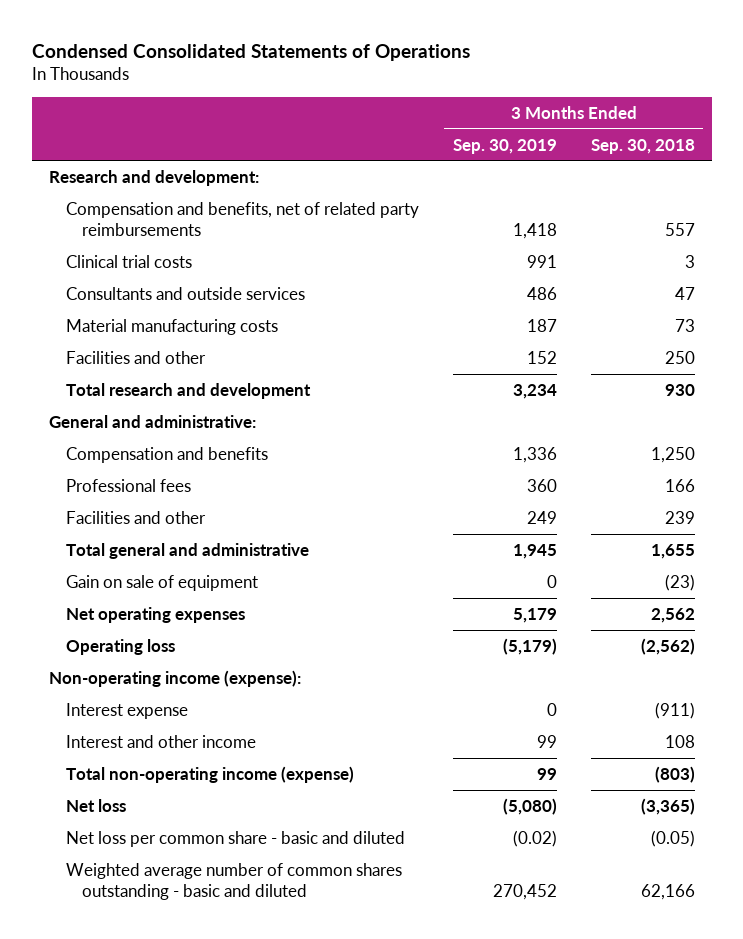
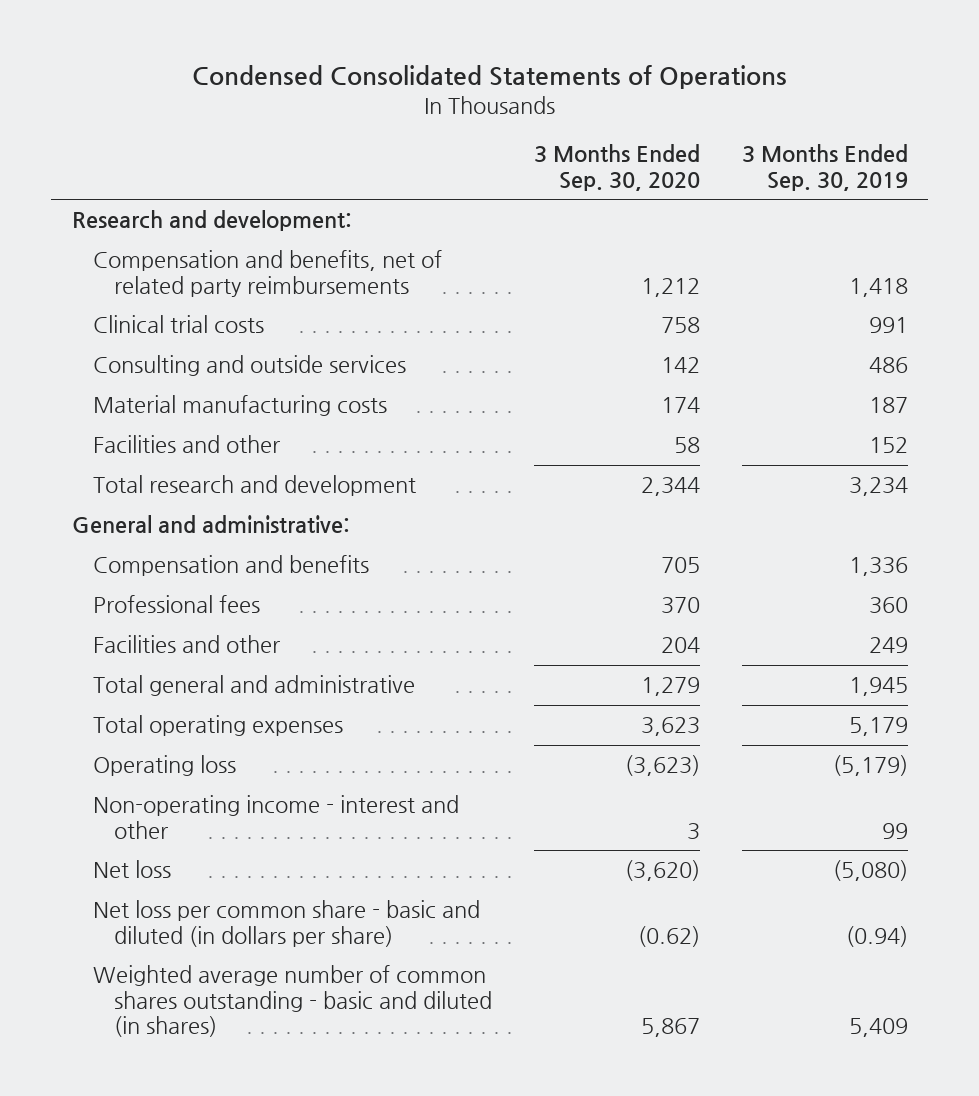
- | 3 Months Ended Sep. 30, 2019 | 3 Months Ended Sep. 30, 2018
+ | 3 Months Ended Sep. 30, 2020 | 3 Months Ended Sep. 30, 2019
- Consultants and outside services | 486 | 47
+ Consulting and outside services | 142 | 486
- Gain on sale of equipment | 0 | (23)
- Net operating expenses | 5,179 | 2,562
+ Total operating expenses | 3,623 | 5,179
- Non-operating income (expense):
- Interest expense | 0 | (911)
- Interest and other income | 99 | 108
- Total non-operating income (expense) | 99 | (803)
+ Non-operating income - interest and other | 3 | 99
- Net loss per common share - basic and diluted | (0.02) | (0.05)
- Weighted average number of common shares outstanding - basic and diluted | 270,452 | 62,166
+ Net loss per common share - basic and diluted (in dollars per share) | (0.62) | (0.94)
+ Weighted average number of common shares outstanding - basic and diluted (in shares) | 5,867 | 5,409

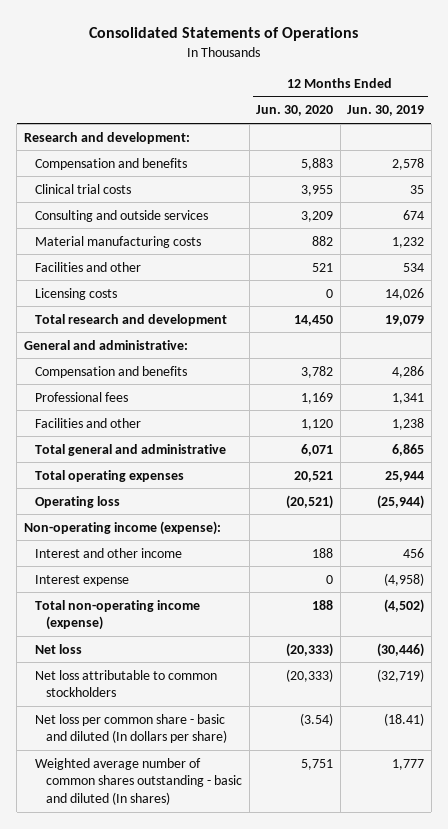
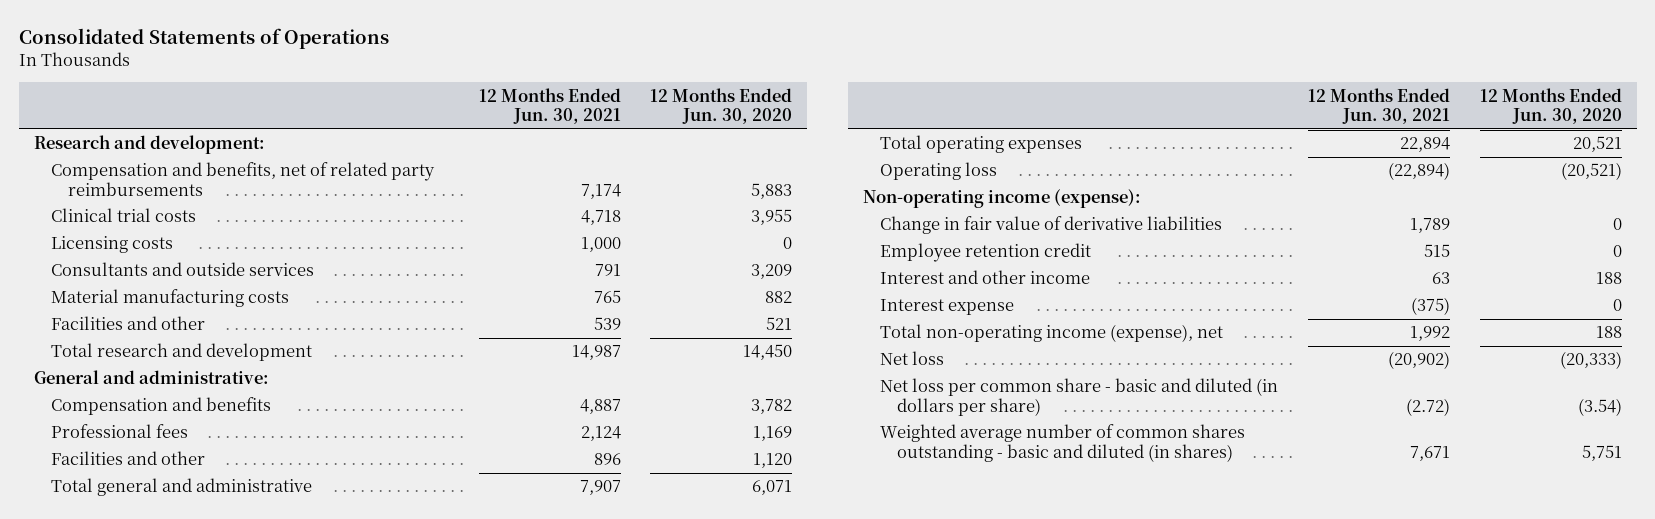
- | 12 Months Ended Jun. 30, 2020 | 12 Months Ended Jun. 30, 2019
+ | 12 Months Ended Jun. 30, 2021 | 12 Months Ended Jun. 30, 2020
- Compensation and benefits | 5,883 | 2,578
+ Compensation and benefits, net of related party reimbursements | 7,174 | 5,883
- Consulting and outside services | 3,209 | 674
moved up: Licensing costs | 1,000 | 0
+ Consultants and outside services | 791 | 3,209
+ Change in fair value of derivative liabilities | 1,789 | 0
+ Employee retention credit | 515 | 0
- Total non-operating income (expense) | 188 | (4,502)
+ Total non-operating income (expense), net | 1,992 | 188
- Net loss attributable to common stockholders | (20,333) | (32,719)
- Net loss per common share - basic and diluted (In dollars per share) | (3.54) | (18.41)
- Weighted average number of common shares outstanding - basic and diluted (In shares) | 5,751 | 1,777
+ Net loss per common share - basic and diluted (in dollars per share) | (2.72) | (3.54)
+ Weighted average number of common shares outstanding - basic and diluted (in shares) | 7,671 | 5,751

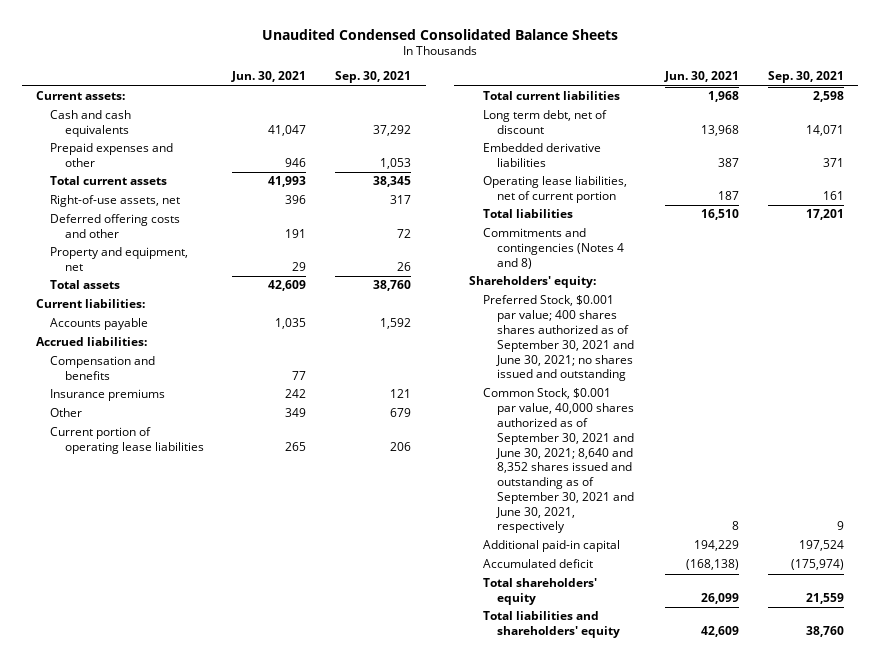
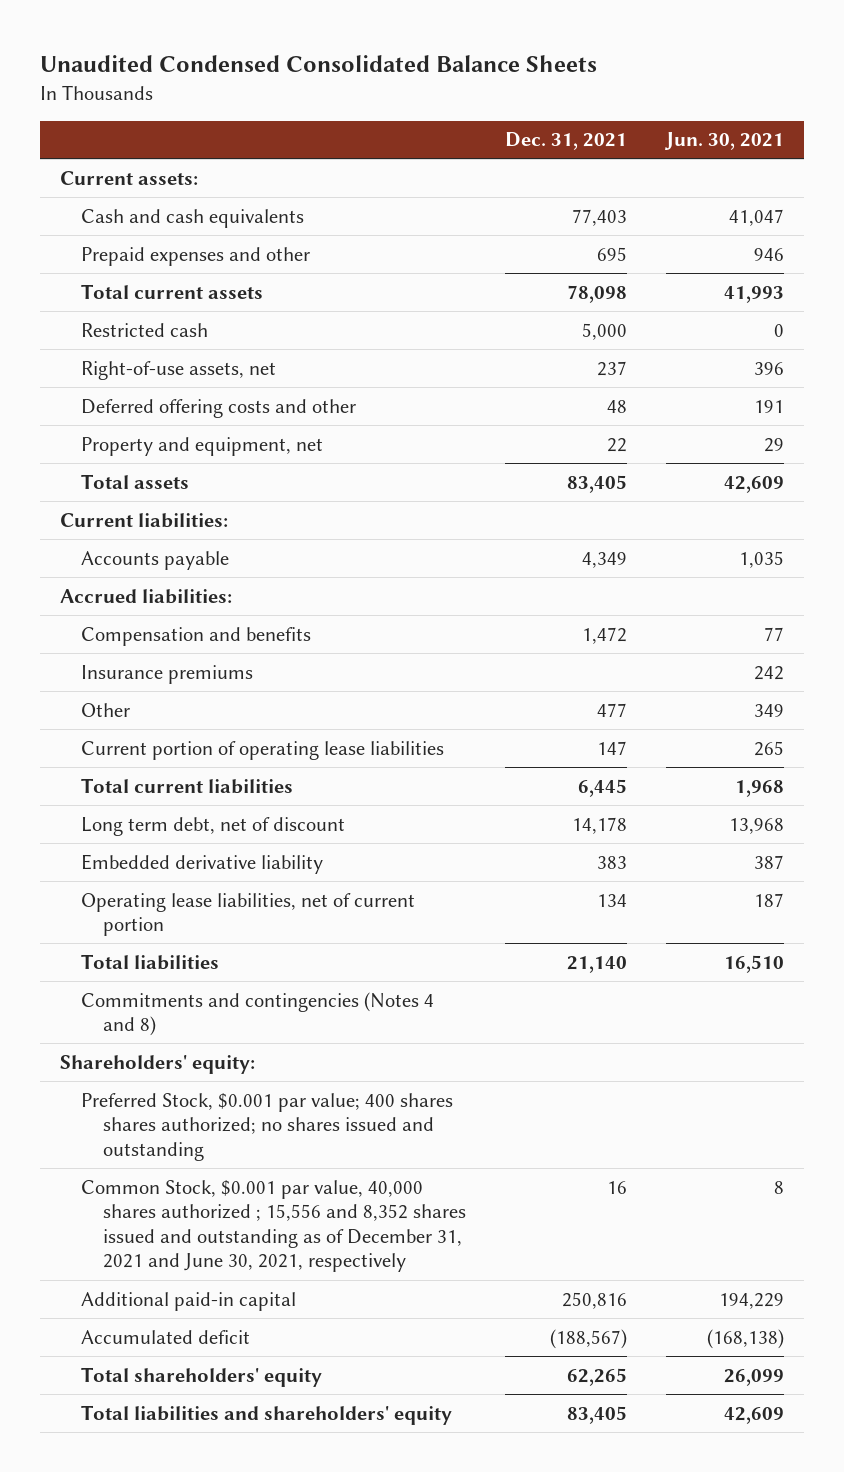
- | Jun. 30, 2021 | Sep. 30, 2021
+ | Dec. 31, 2021 | Jun. 30, 2021
+ Restricted cash | 5,000 | 0
- Embedded derivative liabilities | 387 | 371
+ Embedded derivative liability | 383 | 387
- Preferred Stock, $0.001 par value; 400 shares shares authorized as of September 30, 2021 and June 30, 2021; no shares issued and outstanding
- Common Stock, $0.001 par value, 40,000 shares authorized as of September 30, 2021 and June 30, 2021; 8,640 and 8,352 shares issued and outstanding as of September 30, 2021 and June 30, 2021, respectively | 8 | 9
+ Preferred Stock, $0.001 par value; 400 shares shares authorized; no shares issued and outstanding
+ Common Stock, $0.001 par value, 40,000 shares authorized ; 15,556 and 8,352 shares issued and outstanding as of December 31, 2021 and June 30, 2021, respectively | 16 | 8

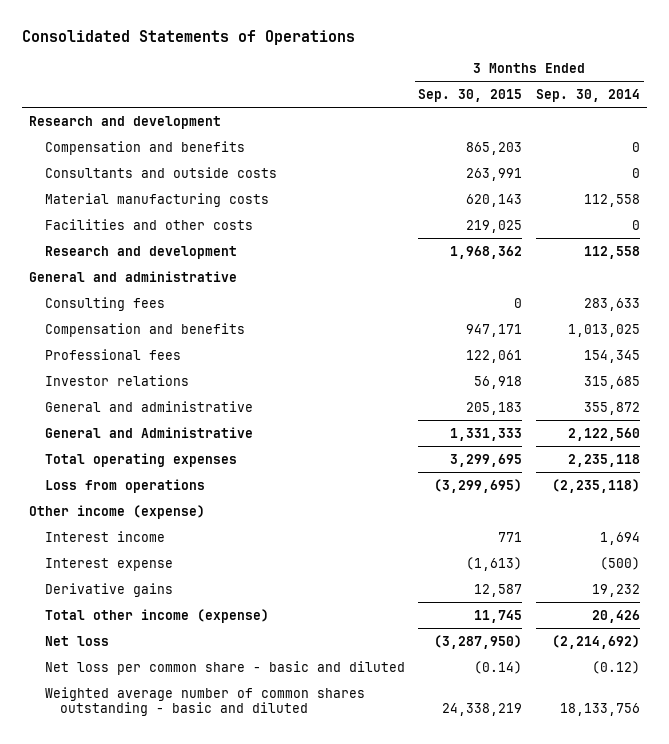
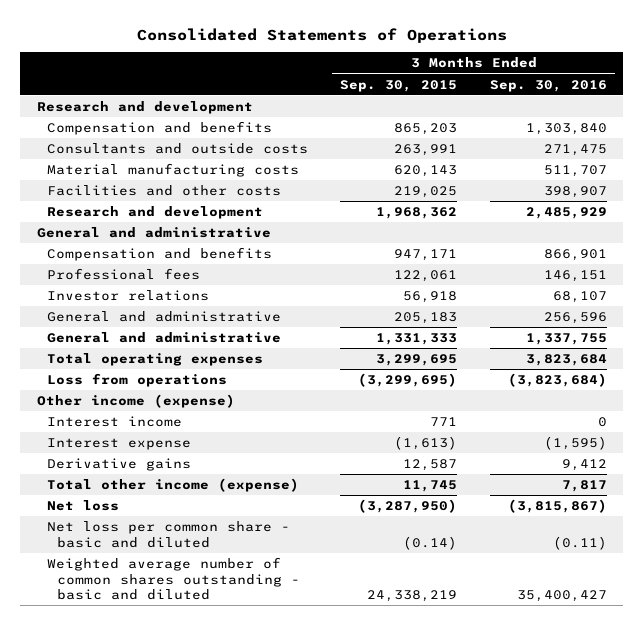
- | 3 Months Ended Sep. 30, 2015 | 3 Months Ended Sep. 30, 2014
+ | 3 Months Ended Sep. 30, 2015 | 3 Months Ended Sep. 30, 2016
- Consulting fees | 0 | 283,633
- General and Administrative | 1,331,333 | 2,122,560
+ General and administrative | 1,331,333 | 1,337,755

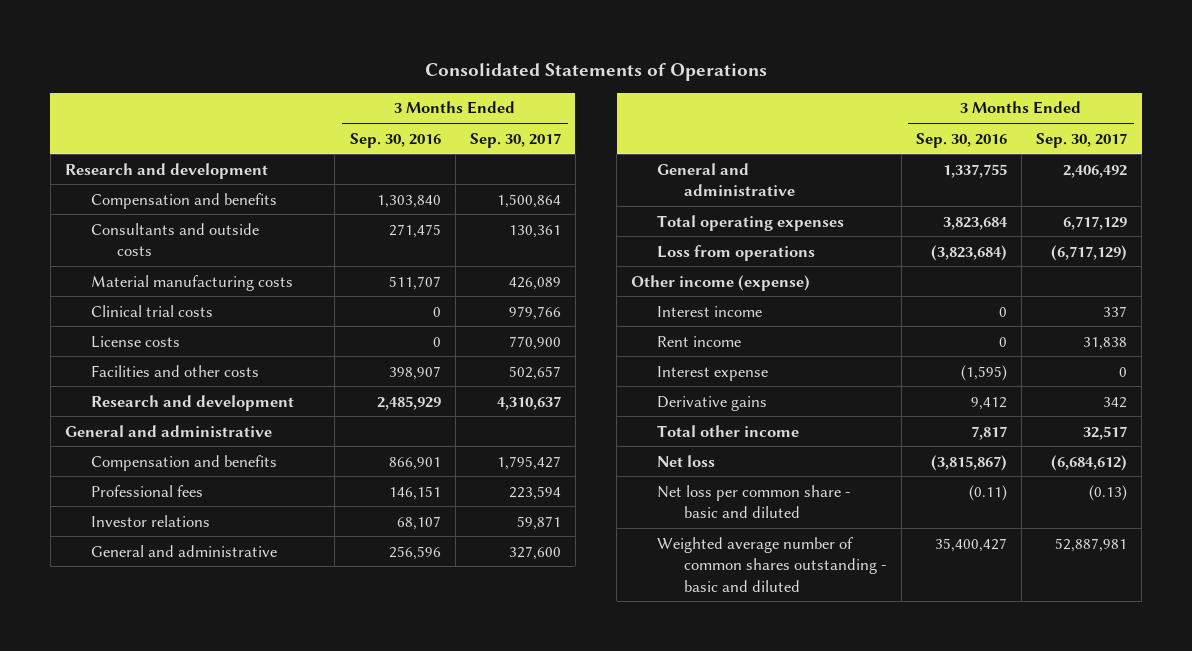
- | 3 Months Ended Sep. 30, 2015 | 3 Months Ended Sep. 30, 2016
+ | 3 Months Ended Sep. 30, 2016 | 3 Months Ended Sep. 30, 2017
+ Clinical trial costs | 0 | 979,766
+ License costs | 0 | 770,900
+ Rent income | 0 | 31,838
- Total other income (expense) | 11,745 | 7,817
+ Total other income | 7,817 | 32,517

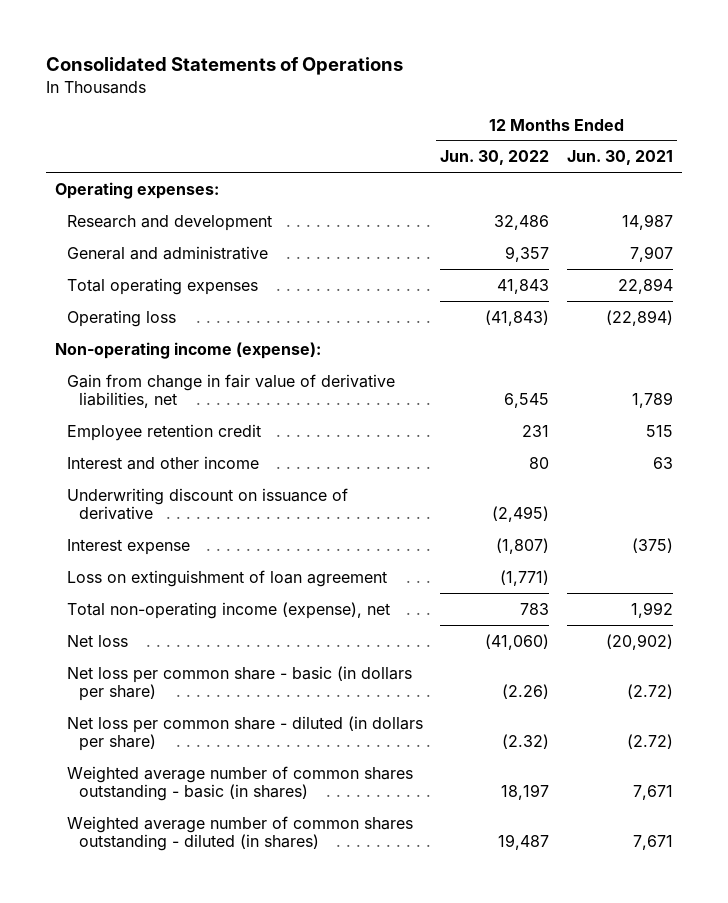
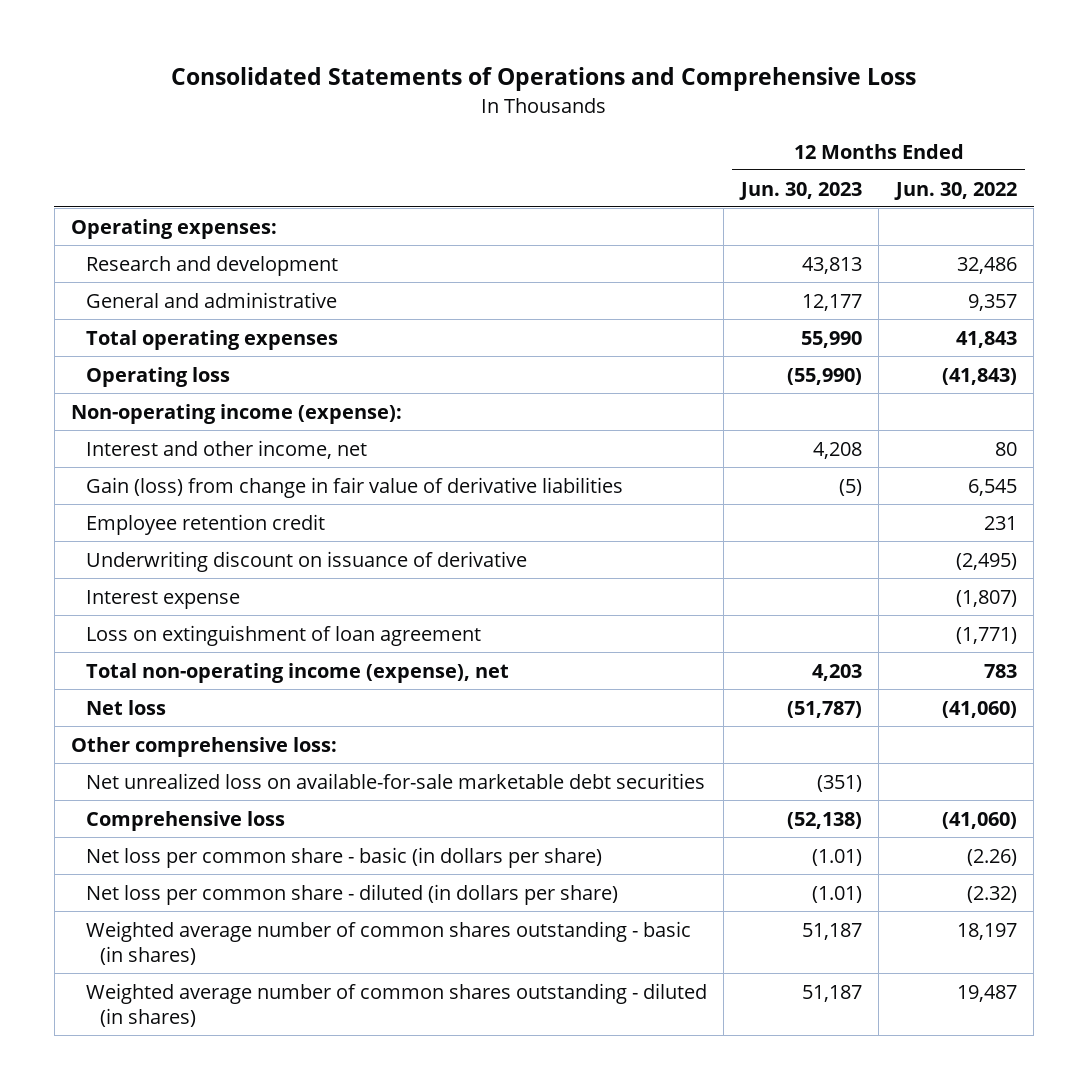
- Consolidated Statements of Operations
+ Consolidated Statements of Operations and Comprehensive Loss
- | 12 Months Ended Jun. 30, 2022 | 12 Months Ended Jun. 30, 2021
+ | 12 Months Ended Jun. 30, 2023 | 12 Months Ended Jun. 30, 2022
- Gain from change in fair value of derivative liabilities, net | 6,545 | 1,789
+ Interest and other income, net | 4,208 | 80
+ Gain (loss) from change in fair value of derivative liabilities | (5) | 6,545
- Interest and other income | 80 | 63
+ Other comprehensive loss:
+ Net unrealized loss on available-for-sale marketable debt securities | (351) |
+ Comprehensive loss | (52,138) | (41,060)

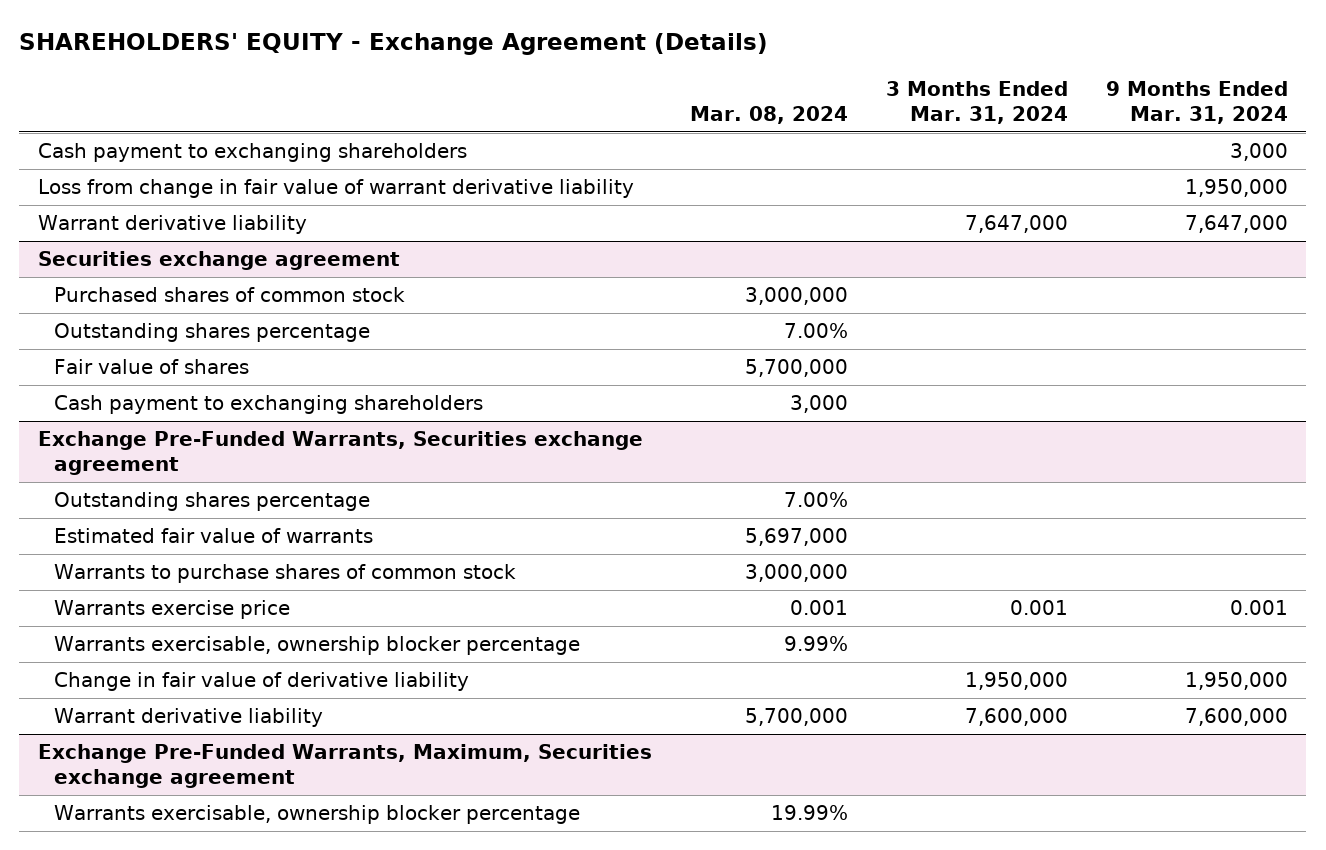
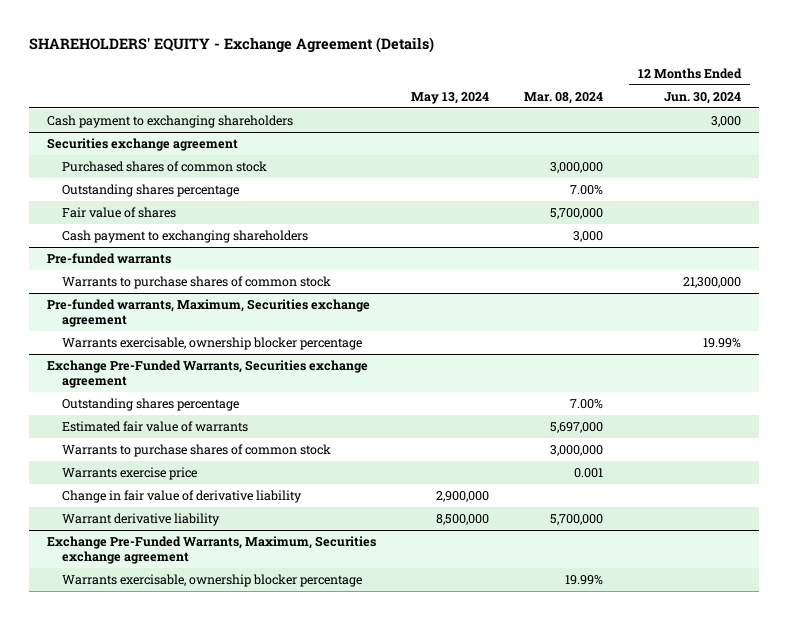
- | Mar. 08, 2024 | 3 Months Ended Mar. 31, 2024 | 9 Months Ended Mar. 31, 2024
+ | May 13, 2024 | Mar. 08, 2024 | 12 Months Ended Jun. 30, 2024
- Loss from change in fair value of warrant derivative liability | | | 1,950,000
- Warrant derivative liability | | 7,647,000 | 7,647,000
+ Pre-funded warrants
+ Warrants to purchase shares of common stock | | | 21,300,000
+ Pre-funded warrants, Maximum, Securities exchange agreement
+ Warrants exercisable, ownership blocker percentage | | | 19.99%
@ Exchange Pre-Funded Warrants, Securities exchange agreement
- Warrants exercisable, ownership blocker percentage | 9.99% | |

